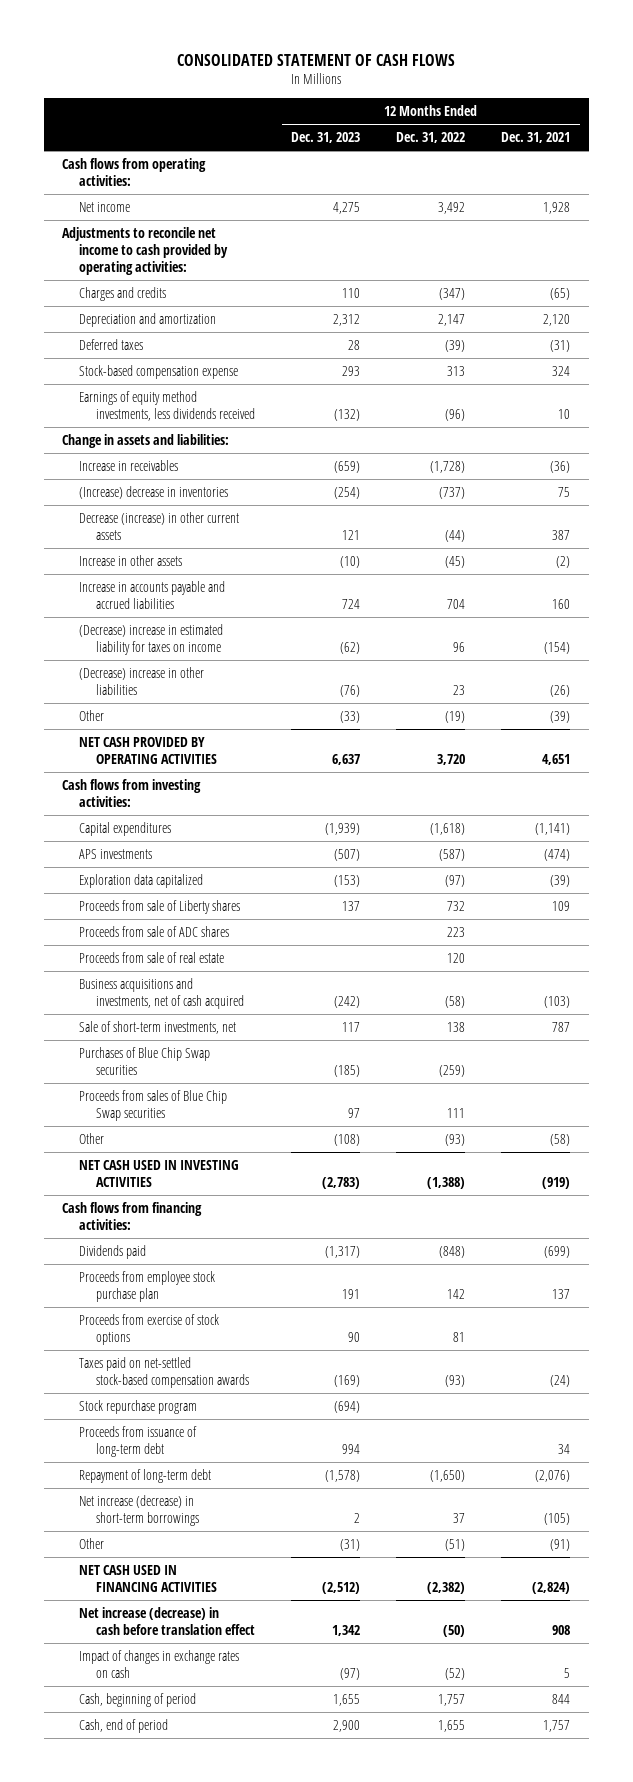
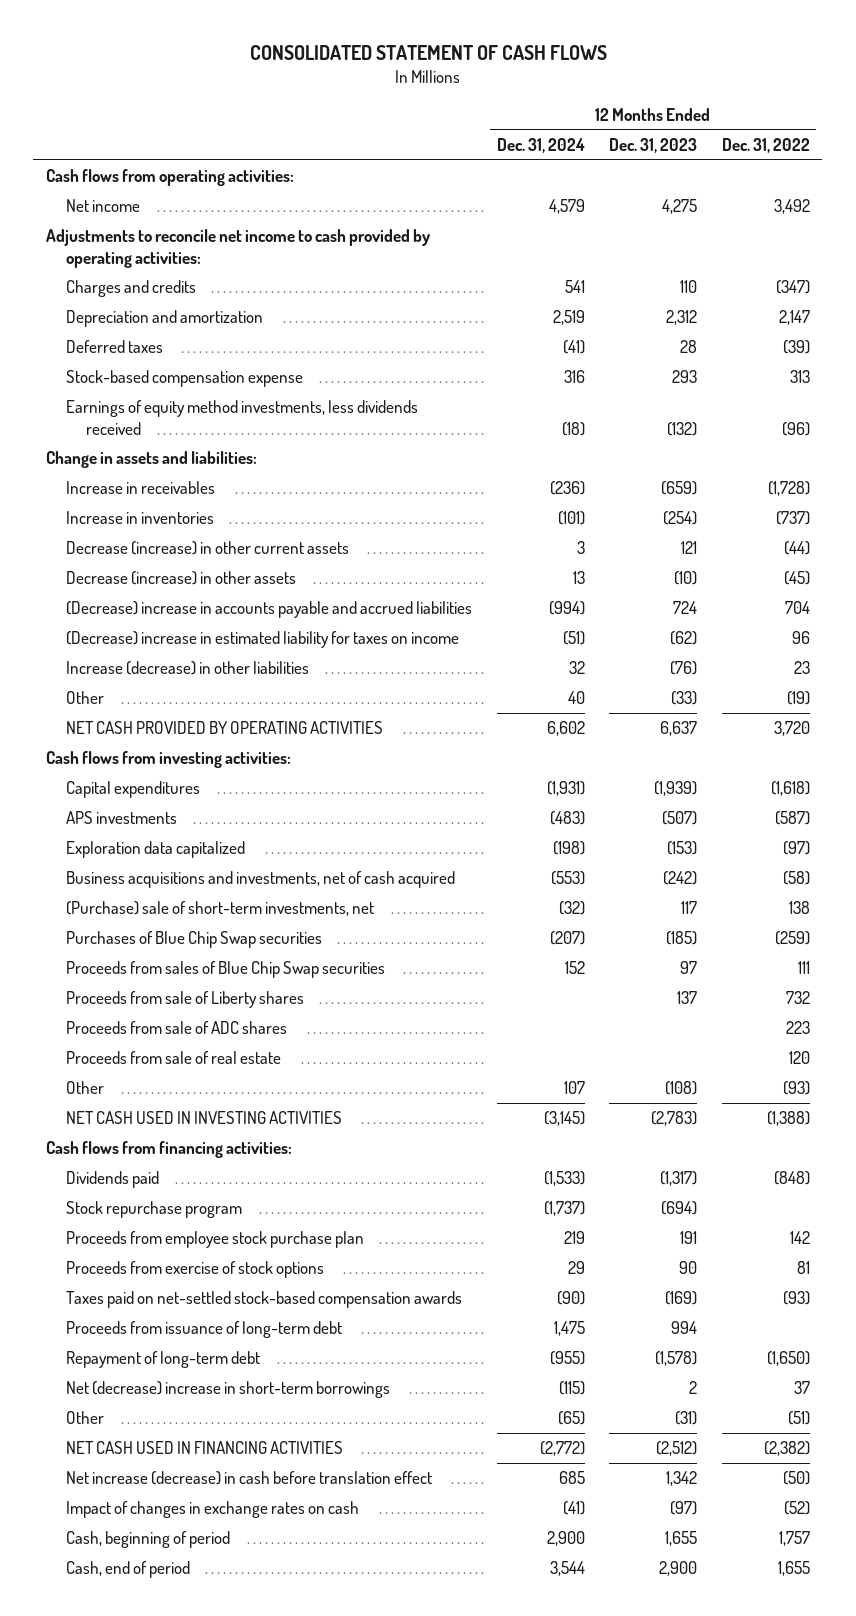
- | 12 Months Ended Dec. 31, 2023 | 12 Months Ended Dec. 31, 2022 | 12 Months Ended Dec. 31, 2021
+ | 12 Months Ended Dec. 31, 2024 | 12 Months Ended Dec. 31, 2023 | 12 Months Ended Dec. 31, 2022
- (Increase) decrease in inventories | (254) | (737) | 75
+ Increase in inventories | (101) | (254) | (737)
- Increase in other assets | (10) | (45) | (2)
- Increase in accounts payable and accrued liabilities | 724 | 704 | 160
+ Decrease (increase) in other assets | 13 | (10) | (45)
+ (Decrease) increase in accounts payable and accrued liabilities | (994) | 724 | 704
- (Decrease) increase in other liabilities | (76) | 23 | (26)
+ Increase (decrease) in other liabilities | 32 | (76) | 23
- Sale of short-term investments, net | 117 | 138 | 787
+ (Purchase) sale of short-term investments, net | (32) | 117 | 138
moved down: Proceeds from sale of Liberty shares | | 137 | 732
moved down: Proceeds from sale of ADC shares | | | 223
moved down: Proceeds from sale of real estate | | | 120
moved up: Stock repurchase program | (1,737) | (694) |
- Net increase (decrease) in short-term borrowings | 2 | 37 | (105)
+ Net (decrease) increase in short-term borrowings | (115) | 2 | 37

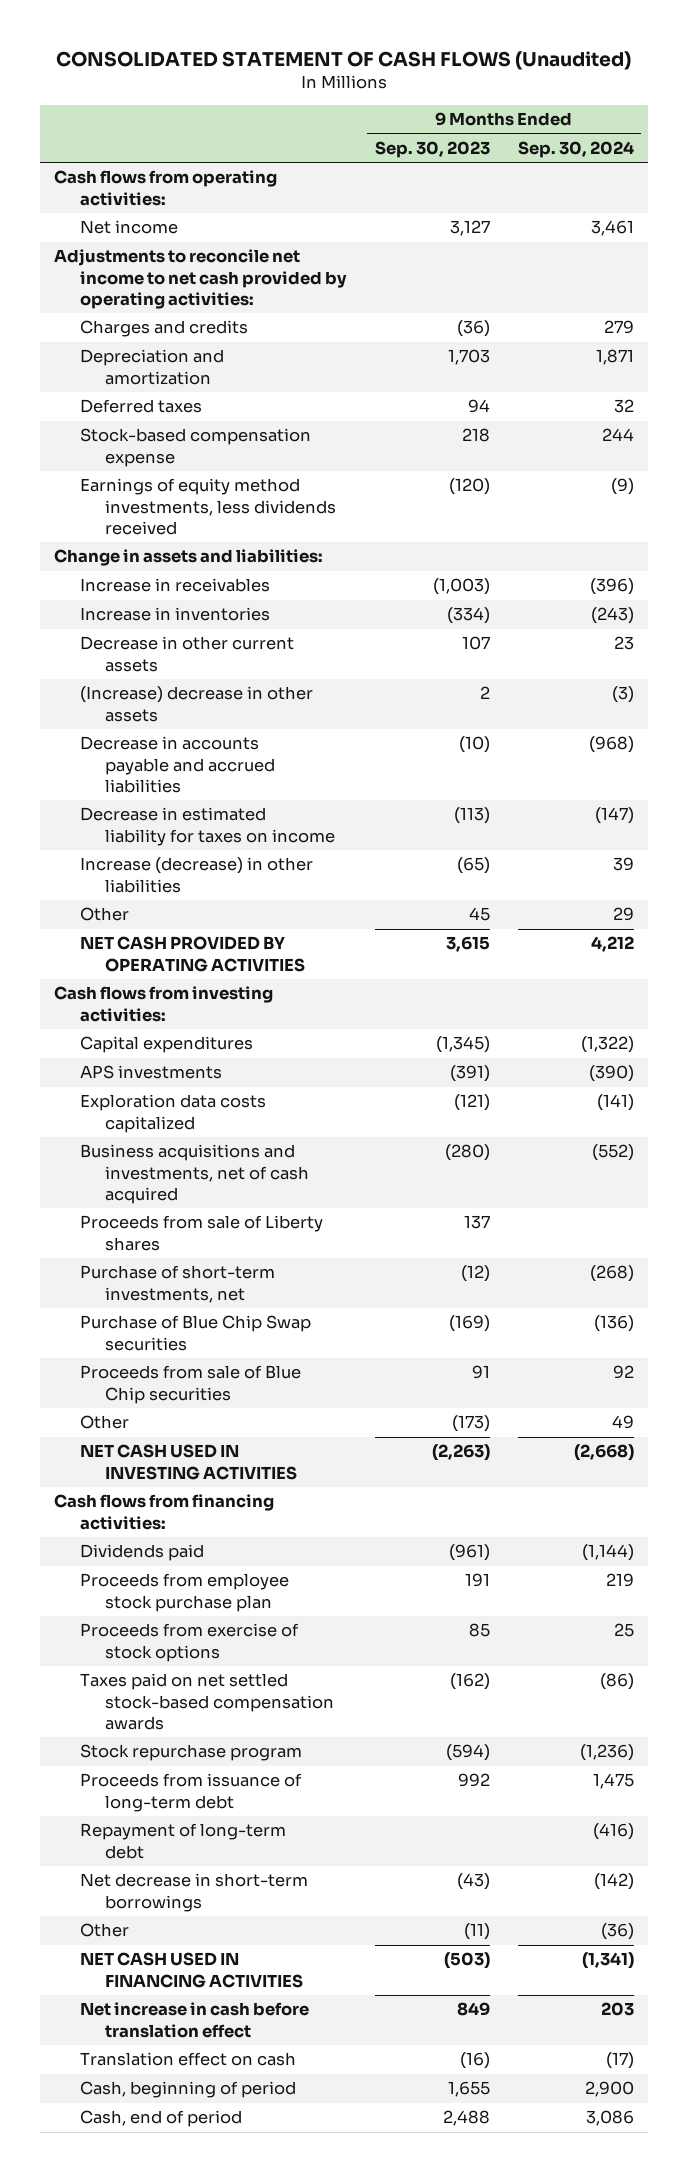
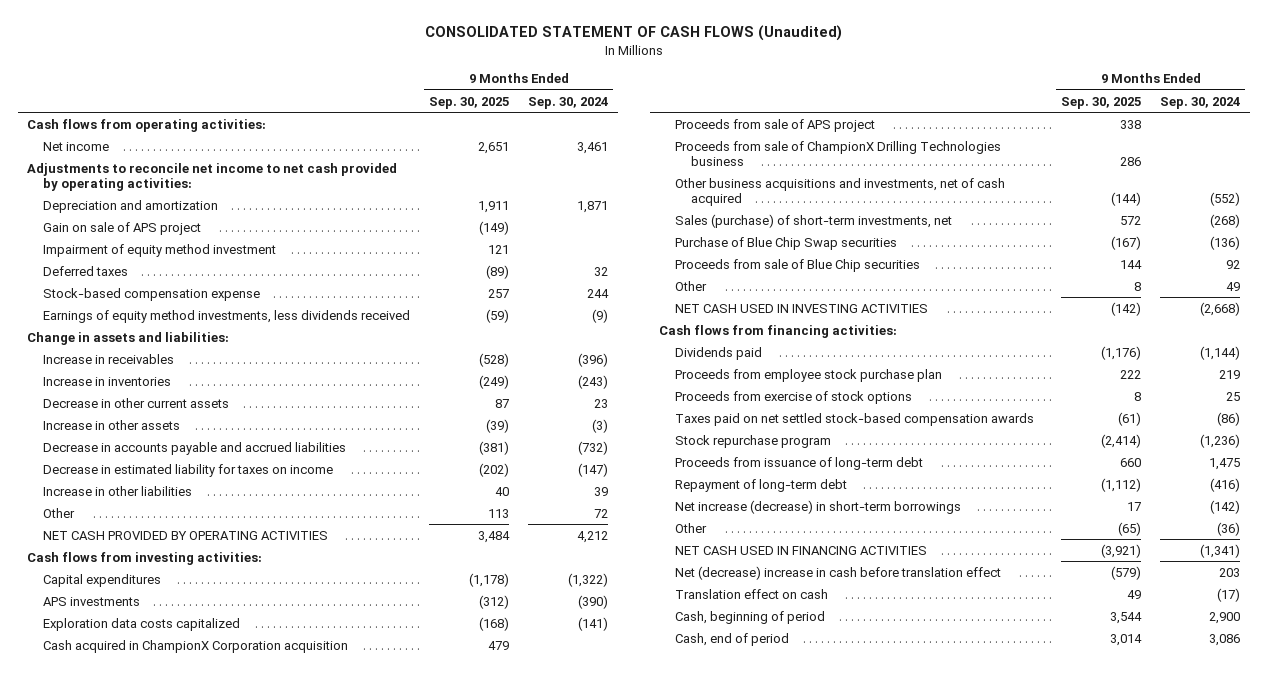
- | 9 Months Ended Sep. 30, 2023 | 9 Months Ended Sep. 30, 2024
+ | 9 Months Ended Sep. 30, 2025 | 9 Months Ended Sep. 30, 2024
- Charges and credits | (36) | 279
+ Gain on sale of APS project | (149) |
+ Impairment of equity method investment | 121 |
- (Increase) decrease in other assets | 2 | (3)
- Decrease in accounts payable and accrued liabilities | (10) | (968)
+ Increase in other assets | (39) | (3)
+ Decrease in accounts payable and accrued liabilities | (381) | (732)
- Increase (decrease) in other liabilities | (65) | 39
- Other | 45 | 29
+ Increase in other liabilities | 40 | 39
+ Other | 113 | 72
- Business acquisitions and investments, net of cash acquired | (280) | (552)
- Proceeds from sale of Liberty shares | 137 |
- Purchase of short-term investments, net | (12) | (268)
+ Cash acquired in ChampionX Corporation acquisition | 479 |
+ Proceeds from sale of APS project | 338 |
+ Proceeds from sale of ChampionX Drilling Technologies business | 286 |
+ Other business acquisitions and investments, net of cash acquired | (144) | (552)
+ Sales (purchase) of short-term investments, net | 572 | (268)
- Net decrease in short-term borrowings | (43) | (142)
+ Net increase (decrease) in short-term borrowings | 17 | (142)
- Net increase in cash before translation effect | 849 | 203
+ Net (decrease) increase in cash before translation effect | (579) | 203

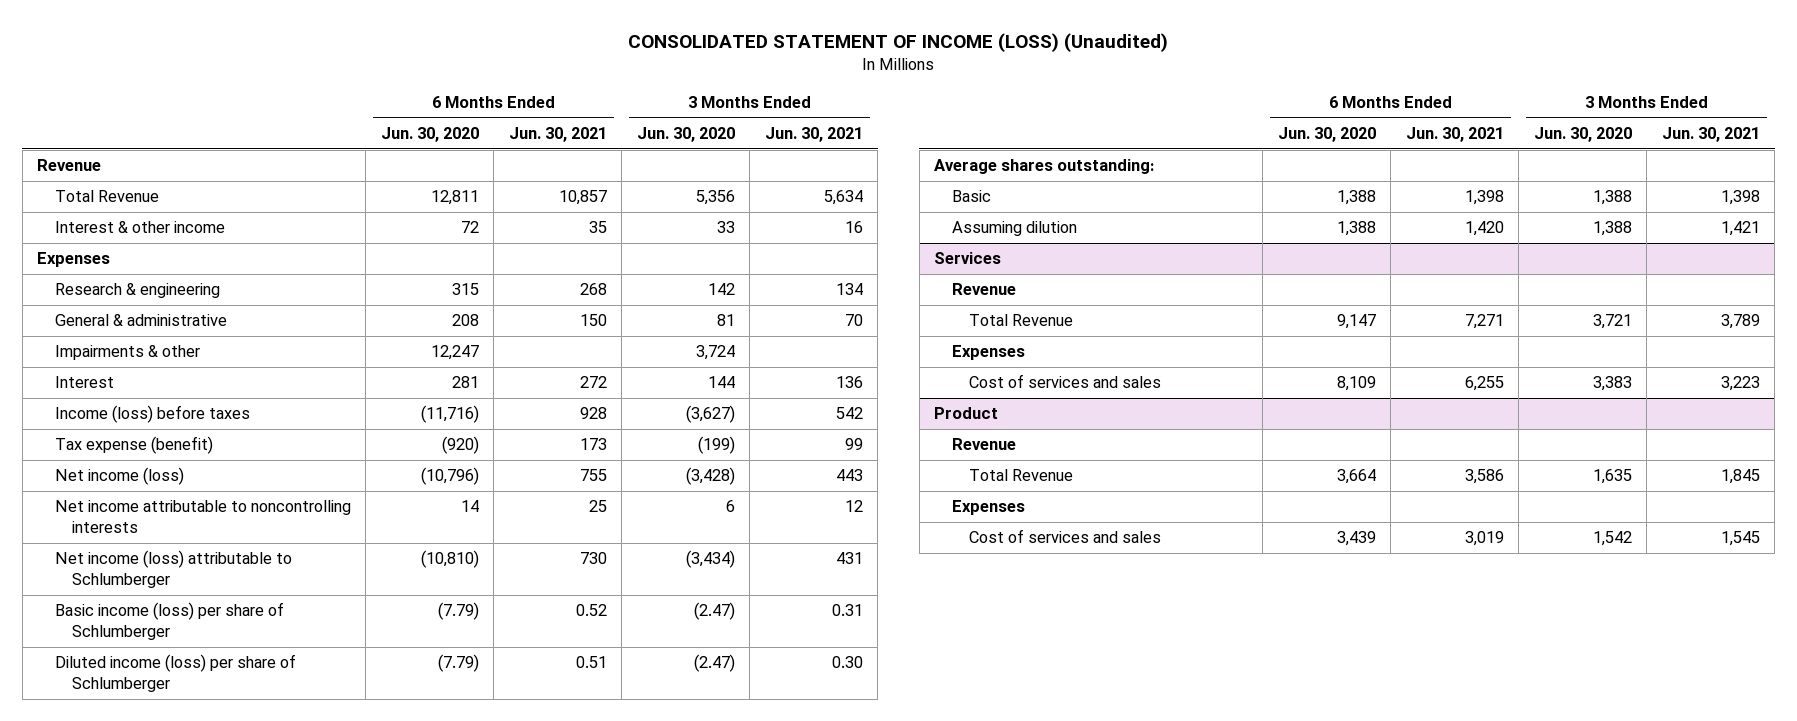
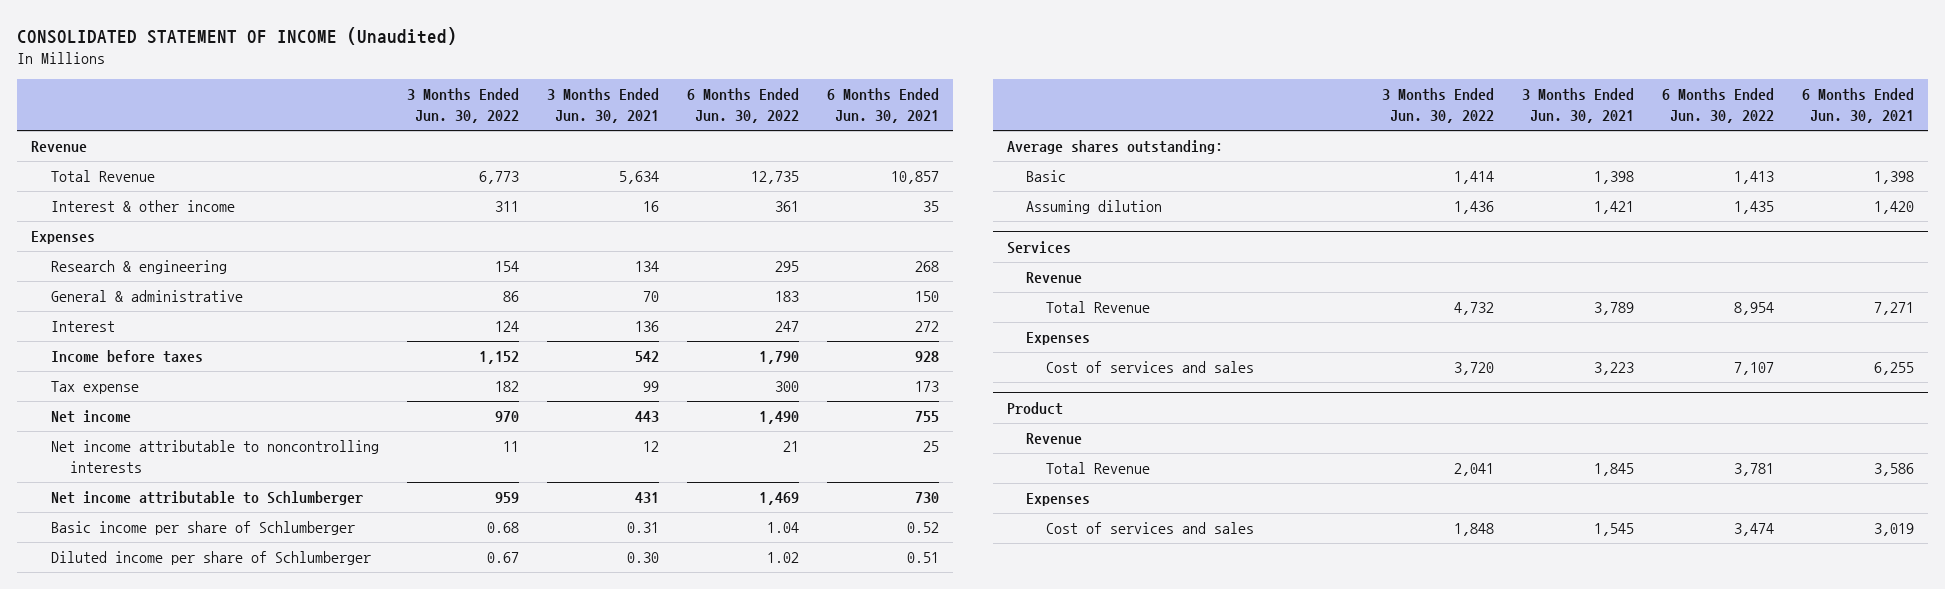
- CONSOLIDATED STATEMENT OF INCOME (LOSS) (Unaudited)
+ CONSOLIDATED STATEMENT OF INCOME (Unaudited)
- | 6 Months Ended Jun. 30, 2020 | 6 Months Ended Jun. 30, 2021 | 3 Months Ended Jun. 30, 2020 | 3 Months Ended Jun. 30, 2021
+ | 3 Months Ended Jun. 30, 2022 | 3 Months Ended Jun. 30, 2021 | 6 Months Ended Jun. 30, 2022 | 6 Months Ended Jun. 30, 2021
- Impairments & other | 12,247 | | 3,724 |
- Income (loss) before taxes | (11,716) | 928 | (3,627) | 542
- Tax expense (benefit) | (920) | 173 | (199) | 99
- Net income (loss) | (10,796) | 755 | (3,428) | 443
+ Income before taxes | 1,152 | 542 | 1,790 | 928
+ Tax expense | 182 | 99 | 300 | 173
+ Net income | 970 | 443 | 1,490 | 755
- Net income (loss) attributable to Schlumberger | (10,810) | 730 | (3,434) | 431
- Basic income (loss) per share of Schlumberger | (7.79) | 0.52 | (2.47) | 0.31
- Diluted income (loss) per share of Schlumberger | (7.79) | 0.51 | (2.47) | 0.30
+ Net income attributable to Schlumberger | 959 | 431 | 1,469 | 730
+ Basic income per share of Schlumberger | 0.68 | 0.31 | 1.04 | 0.52
+ Diluted income per share of Schlumberger | 0.67 | 0.30 | 1.02 | 0.51

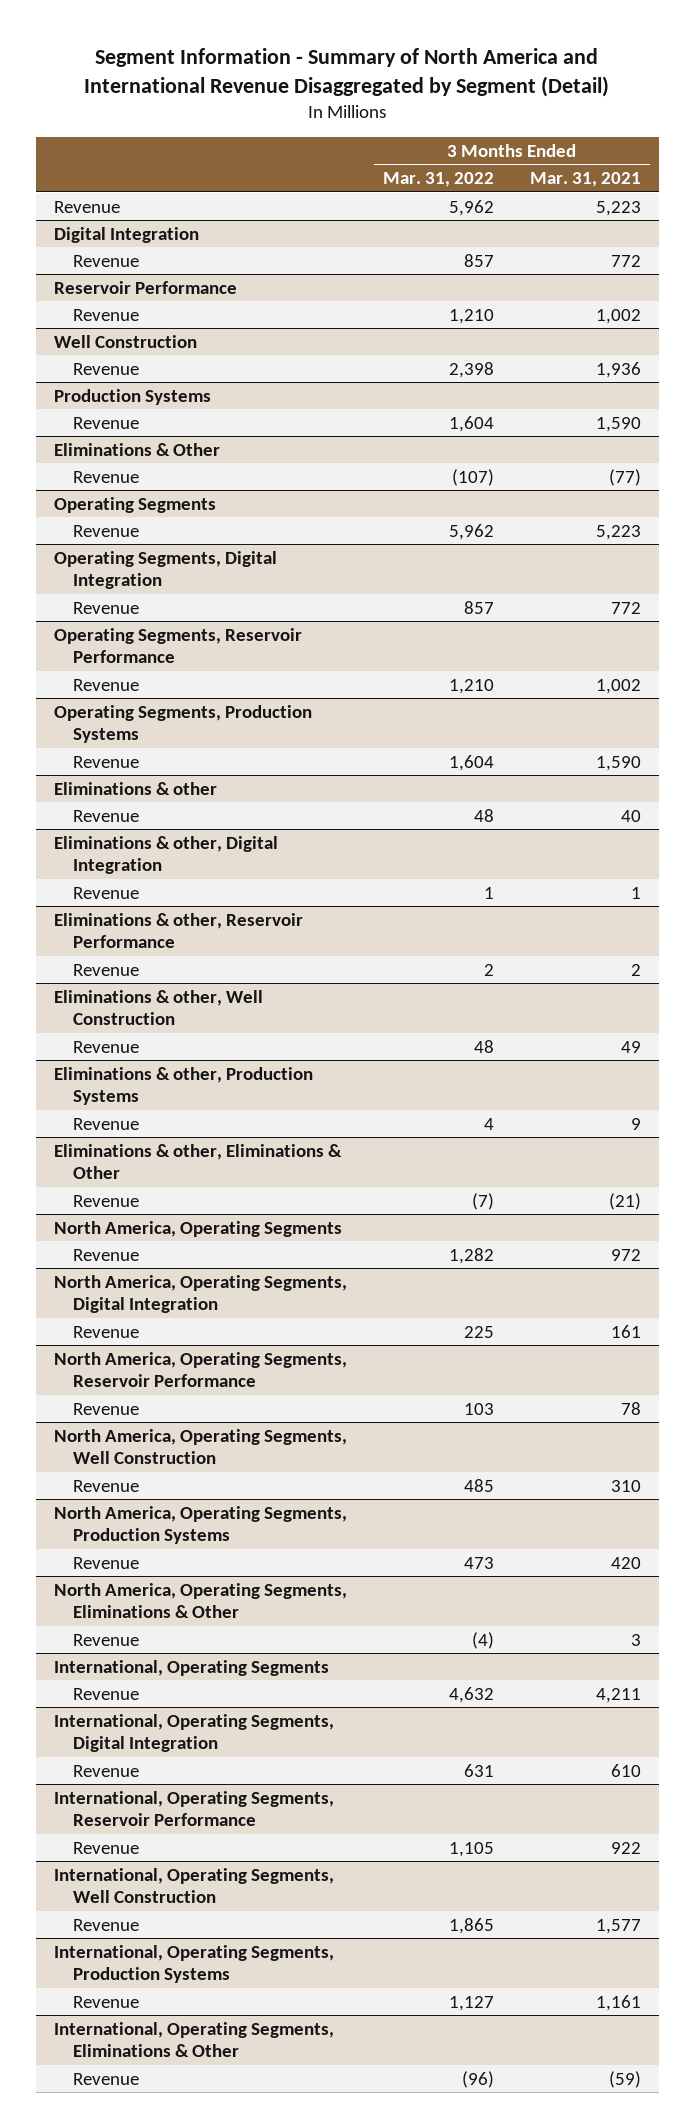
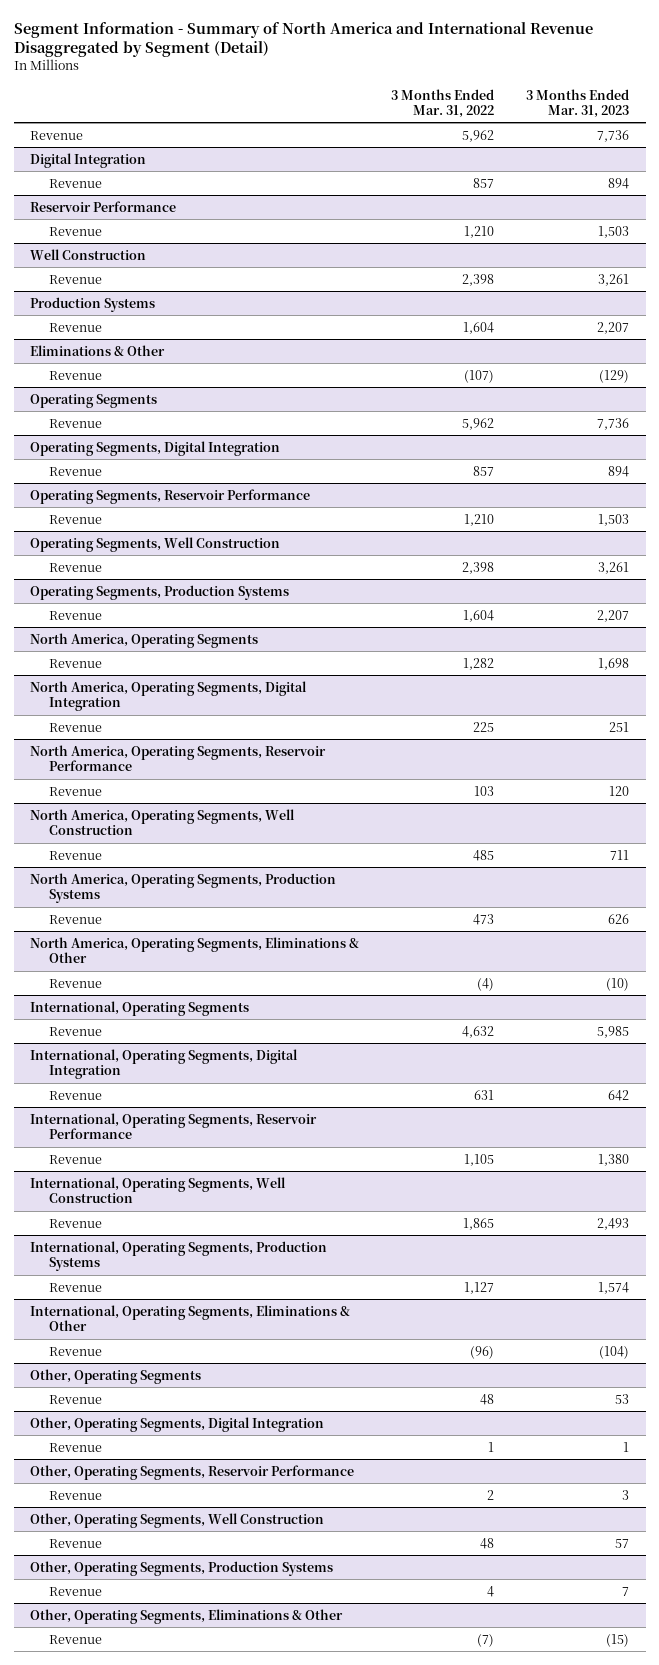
- | 3 Months Ended Mar. 31, 2022 | 3 Months Ended Mar. 31, 2021
+ | 3 Months Ended Mar. 31, 2022 | 3 Months Ended Mar. 31, 2023
+ Operating Segments, Well Construction
+ Revenue | 2,398 | 3,261
- Eliminations & other
- Revenue | 48 | 40
- Eliminations & other, Digital Integration
- Revenue | 1 | 1
- Eliminations & other, Reservoir Performance
- Revenue | 2 | 2
- Eliminations & other, Well Construction
- Revenue | 48 | 49
- Eliminations & other, Production Systems
- Revenue | 4 | 9
- Eliminations & other, Eliminations & Other
- Revenue | (7) | (21)
+ Other, Operating Segments
+ Revenue | 48 | 53
+ Other, Operating Segments, Digital Integration
+ Revenue | 1 | 1
+ Other, Operating Segments, Reservoir Performance
+ Revenue | 2 | 3
+ Other, Operating Segments, Well Construction
+ Revenue | 48 | 57
+ Other, Operating Segments, Production Systems
+ Revenue | 4 | 7
+ Other, Operating Segments, Eliminations & Other
+ Revenue | (7) | (15)

